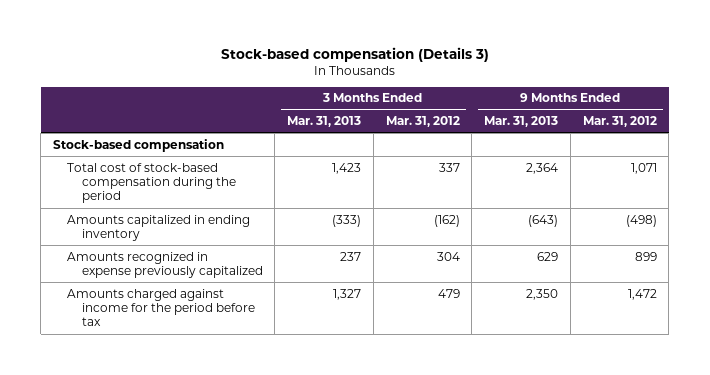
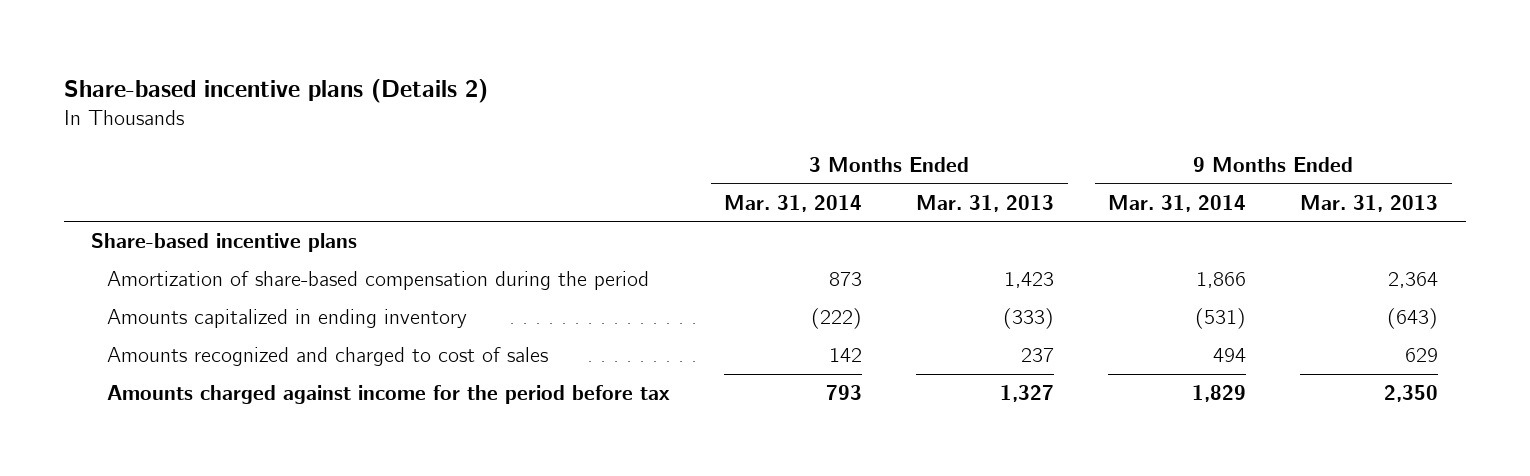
- Stock-based compensation (Details 3)
+ Share-based incentive plans (Details 2)
- | 3 Months Ended Mar. 31, 2013 | 3 Months Ended Mar. 31, 2012 | 9 Months Ended Mar. 31, 2013 | 9 Months Ended Mar. 31, 2012
+ | 3 Months Ended Mar. 31, 2014 | 3 Months Ended Mar. 31, 2013 | 9 Months Ended Mar. 31, 2014 | 9 Months Ended Mar. 31, 2013
- Stock-based compensation
- Total cost of stock-based compensation during the period | 1,423 | 337 | 2,364 | 1,071
+ Share-based incentive plans
+ Amortization of share-based compensation during the period | 873 | 1,423 | 1,866 | 2,364
- Amounts recognized in expense previously capitalized | 237 | 304 | 629 | 899
+ Amounts recognized and charged to cost of sales | 142 | 237 | 494 | 629

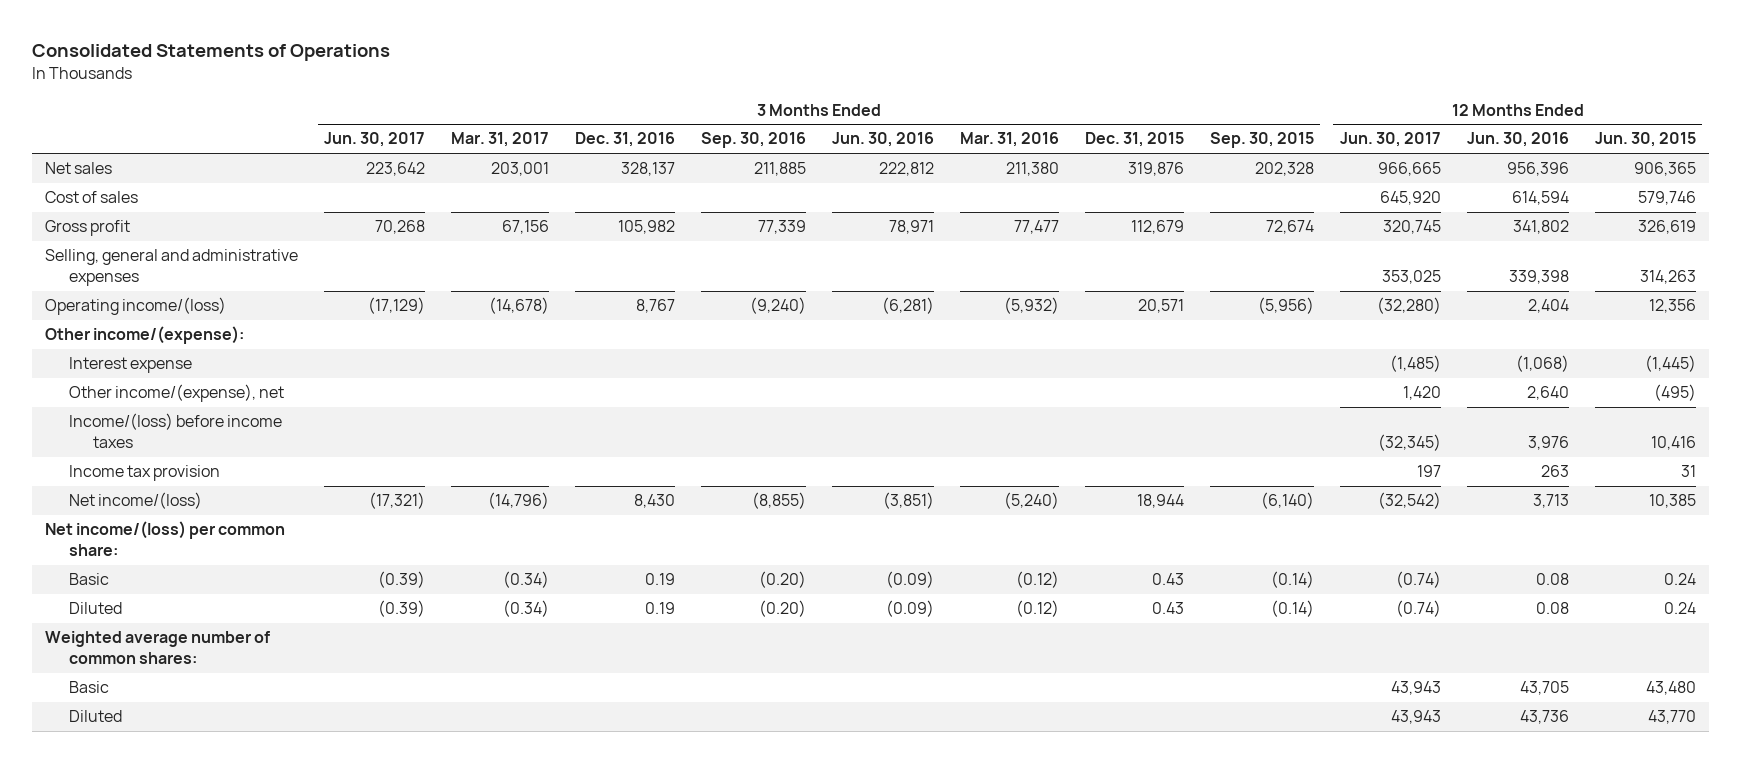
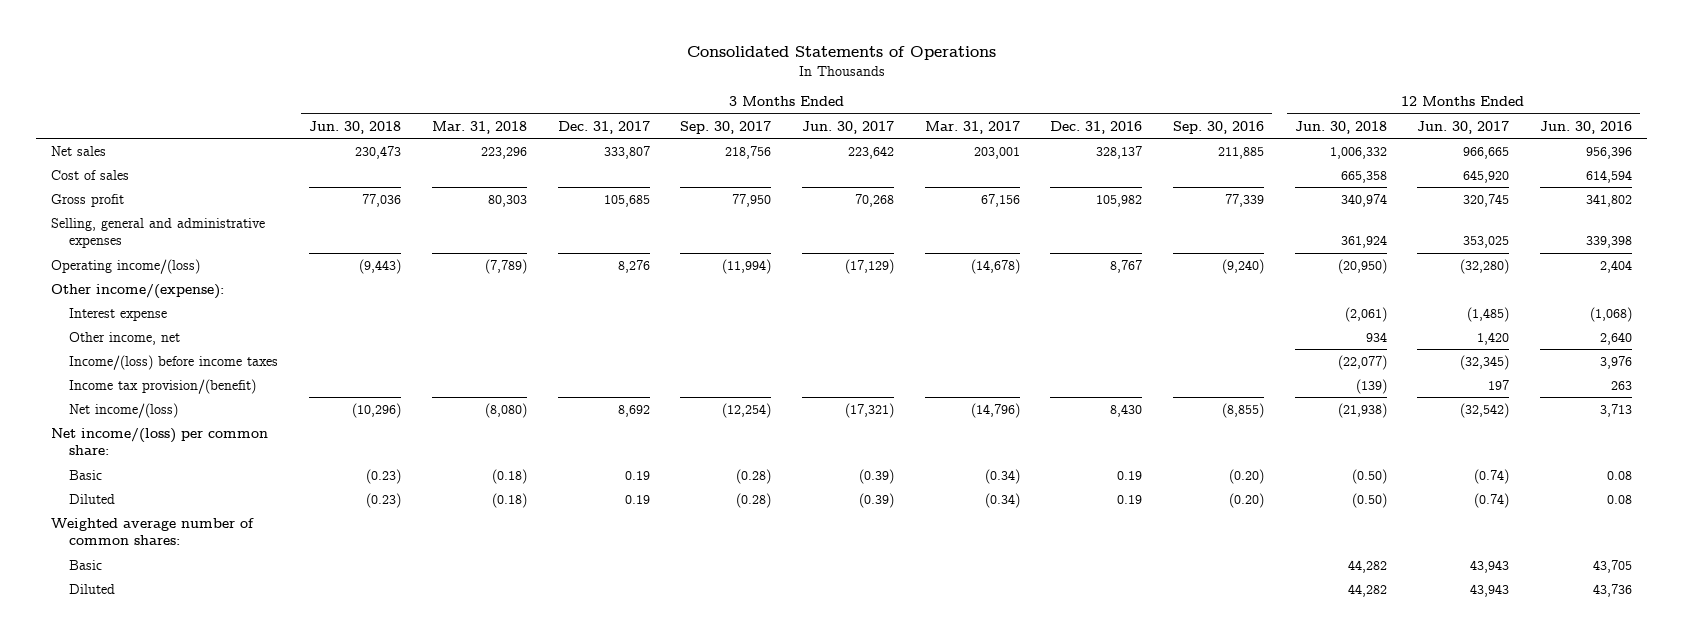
- | 3 Months Ended Jun. 30, 2017 | 3 Months Ended Mar. 31, 2017 | 3 Months Ended Dec. 31, 2016 | 3 Months Ended Sep. 30, 2016 | 3 Months Ended Jun. 30, 2016 | 3 Months Ended Mar. 31, 2016 | 3 Months Ended Dec. 31, 2015 | 3 Months Ended Sep. 30, 2015 | 12 Months Ended Jun. 30, 2017 | 12 Months Ended Jun. 30, 2016 | 12 Months Ended Jun. 30, 2015
+ | 3 Months Ended Jun. 30, 2018 | 3 Months Ended Mar. 31, 2018 | 3 Months Ended Dec. 31, 2017 | 3 Months Ended Sep. 30, 2017 | 3 Months Ended Jun. 30, 2017 | 3 Months Ended Mar. 31, 2017 | 3 Months Ended Dec. 31, 2016 | 3 Months Ended Sep. 30, 2016 | 12 Months Ended Jun. 30, 2018 | 12 Months Ended Jun. 30, 2017 | 12 Months Ended Jun. 30, 2016
- Other income/(expense), net | | | | | | | | | 1,420 | 2,640 | (495)
+ Other income, net | | | | | | | | | 934 | 1,420 | 2,640
- Income tax provision | | | | | | | | | 197 | 263 | 31
+ Income tax provision/(benefit) | | | | | | | | | (139) | 197 | 263

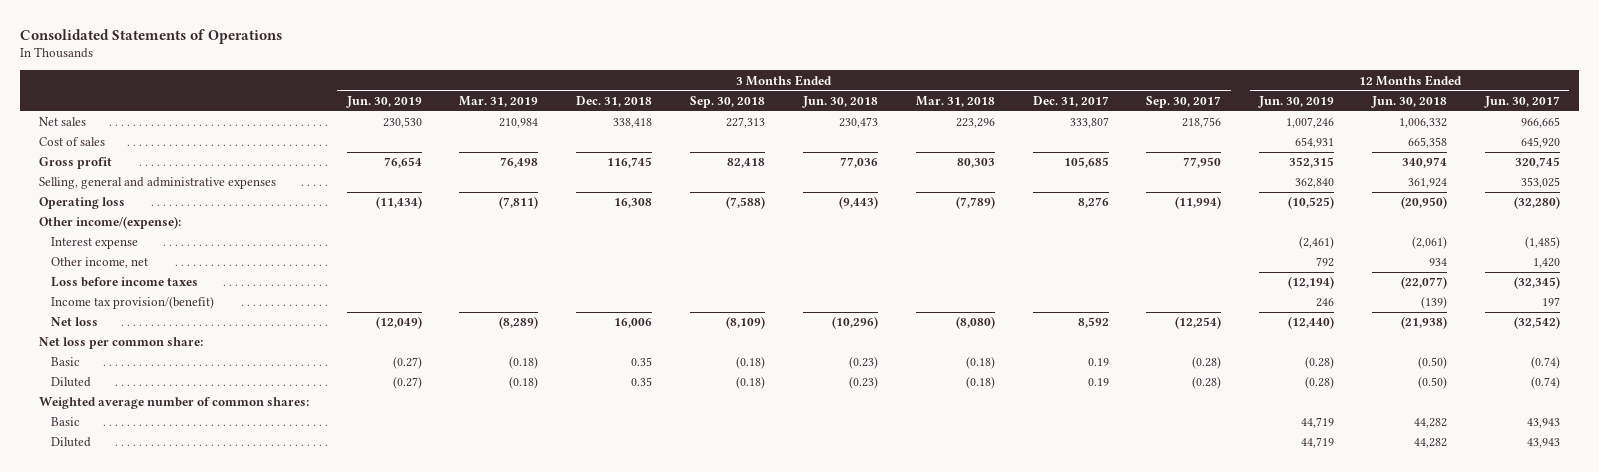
- | 3 Months Ended Jun. 30, 2018 | 3 Months Ended Mar. 31, 2018 | 3 Months Ended Dec. 31, 2017 | 3 Months Ended Sep. 30, 2017 | 3 Months Ended Jun. 30, 2017 | 3 Months Ended Mar. 31, 2017 | 3 Months Ended Dec. 31, 2016 | 3 Months Ended Sep. 30, 2016 | 12 Months Ended Jun. 30, 2018 | 12 Months Ended Jun. 30, 2017 | 12 Months Ended Jun. 30, 2016
+ | 3 Months Ended Jun. 30, 2019 | 3 Months Ended Mar. 31, 2019 | 3 Months Ended Dec. 31, 2018 | 3 Months Ended Sep. 30, 2018 | 3 Months Ended Jun. 30, 2018 | 3 Months Ended Mar. 31, 2018 | 3 Months Ended Dec. 31, 2017 | 3 Months Ended Sep. 30, 2017 | 12 Months Ended Jun. 30, 2019 | 12 Months Ended Jun. 30, 2018 | 12 Months Ended Jun. 30, 2017
- Operating income/(loss) | (9,443) | (7,789) | 8,276 | (11,994) | (17,129) | (14,678) | 8,767 | (9,240) | (20,950) | (32,280) | 2,404
+ Operating loss | (11,434) | (7,811) | 16,308 | (7,588) | (9,443) | (7,789) | 8,276 | (11,994) | (10,525) | (20,950) | (32,280)
- Income/(loss) before income taxes | | | | | | | | | (22,077) | (32,345) | 3,976
+ Loss before income taxes | | | | | | | | | (12,194) | (22,077) | (32,345)
- Net income/(loss) | (10,296) | (8,080) | 8,692 | (12,254) | (17,321) | (14,796) | 8,430 | (8,855) | (21,938) | (32,542) | 3,713
- Net income/(loss) per common share:
+ Net loss | (12,049) | (8,289) | 16,006 | (8,109) | (10,296) | (8,080) | 8,592 | (12,254) | (12,440) | (21,938) | (32,542)
+ Net loss per common share:

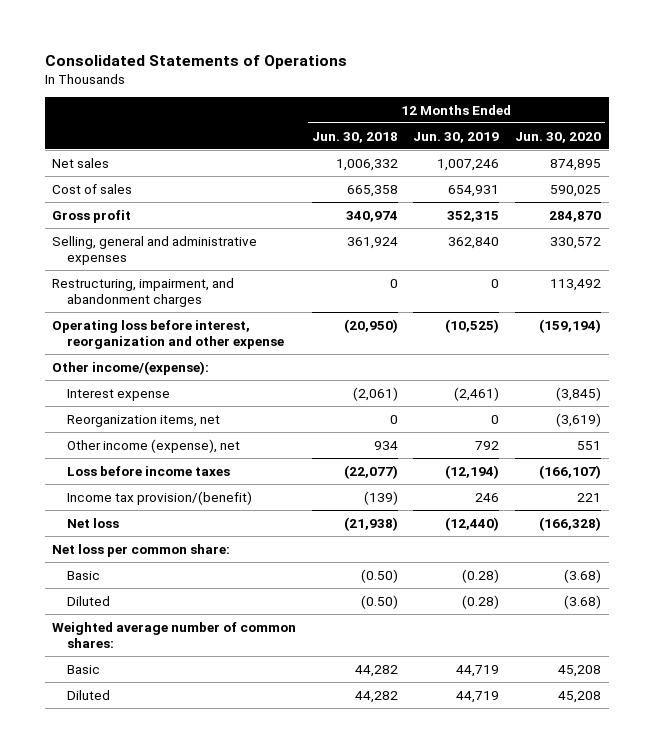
- | 3 Months Ended Jun. 30, 2019 | 3 Months Ended Mar. 31, 2019 | 3 Months Ended Dec. 31, 2018 | 3 Months Ended Sep. 30, 2018 | 3 Months Ended Jun. 30, 2018 | 3 Months Ended Mar. 31, 2018 | 3 Months Ended Dec. 31, 2017 | 3 Months Ended Sep. 30, 2017 | 12 Months Ended Jun. 30, 2019 | 12 Months Ended Jun. 30, 2018 | 12 Months Ended Jun. 30, 2017
+ | 12 Months Ended Jun. 30, 2018 | 12 Months Ended Jun. 30, 2019 | 12 Months Ended Jun. 30, 2020
- Operating loss | (11,434) | (7,811) | 16,308 | (7,588) | (9,443) | (7,789) | 8,276 | (11,994) | (10,525) | (20,950) | (32,280)
+ Restructuring, impairment, and abandonment charges | 0 | 0 | 113,492
+ Operating loss before interest, reorganization and other expense | (20,950) | (10,525) | (159,194)
- Other income, net | | | | | | | | | 792 | 934 | 1,420
+ Reorganization items, net | 0 | 0 | (3,619)
+ Other income (expense), net | 934 | 792 | 551

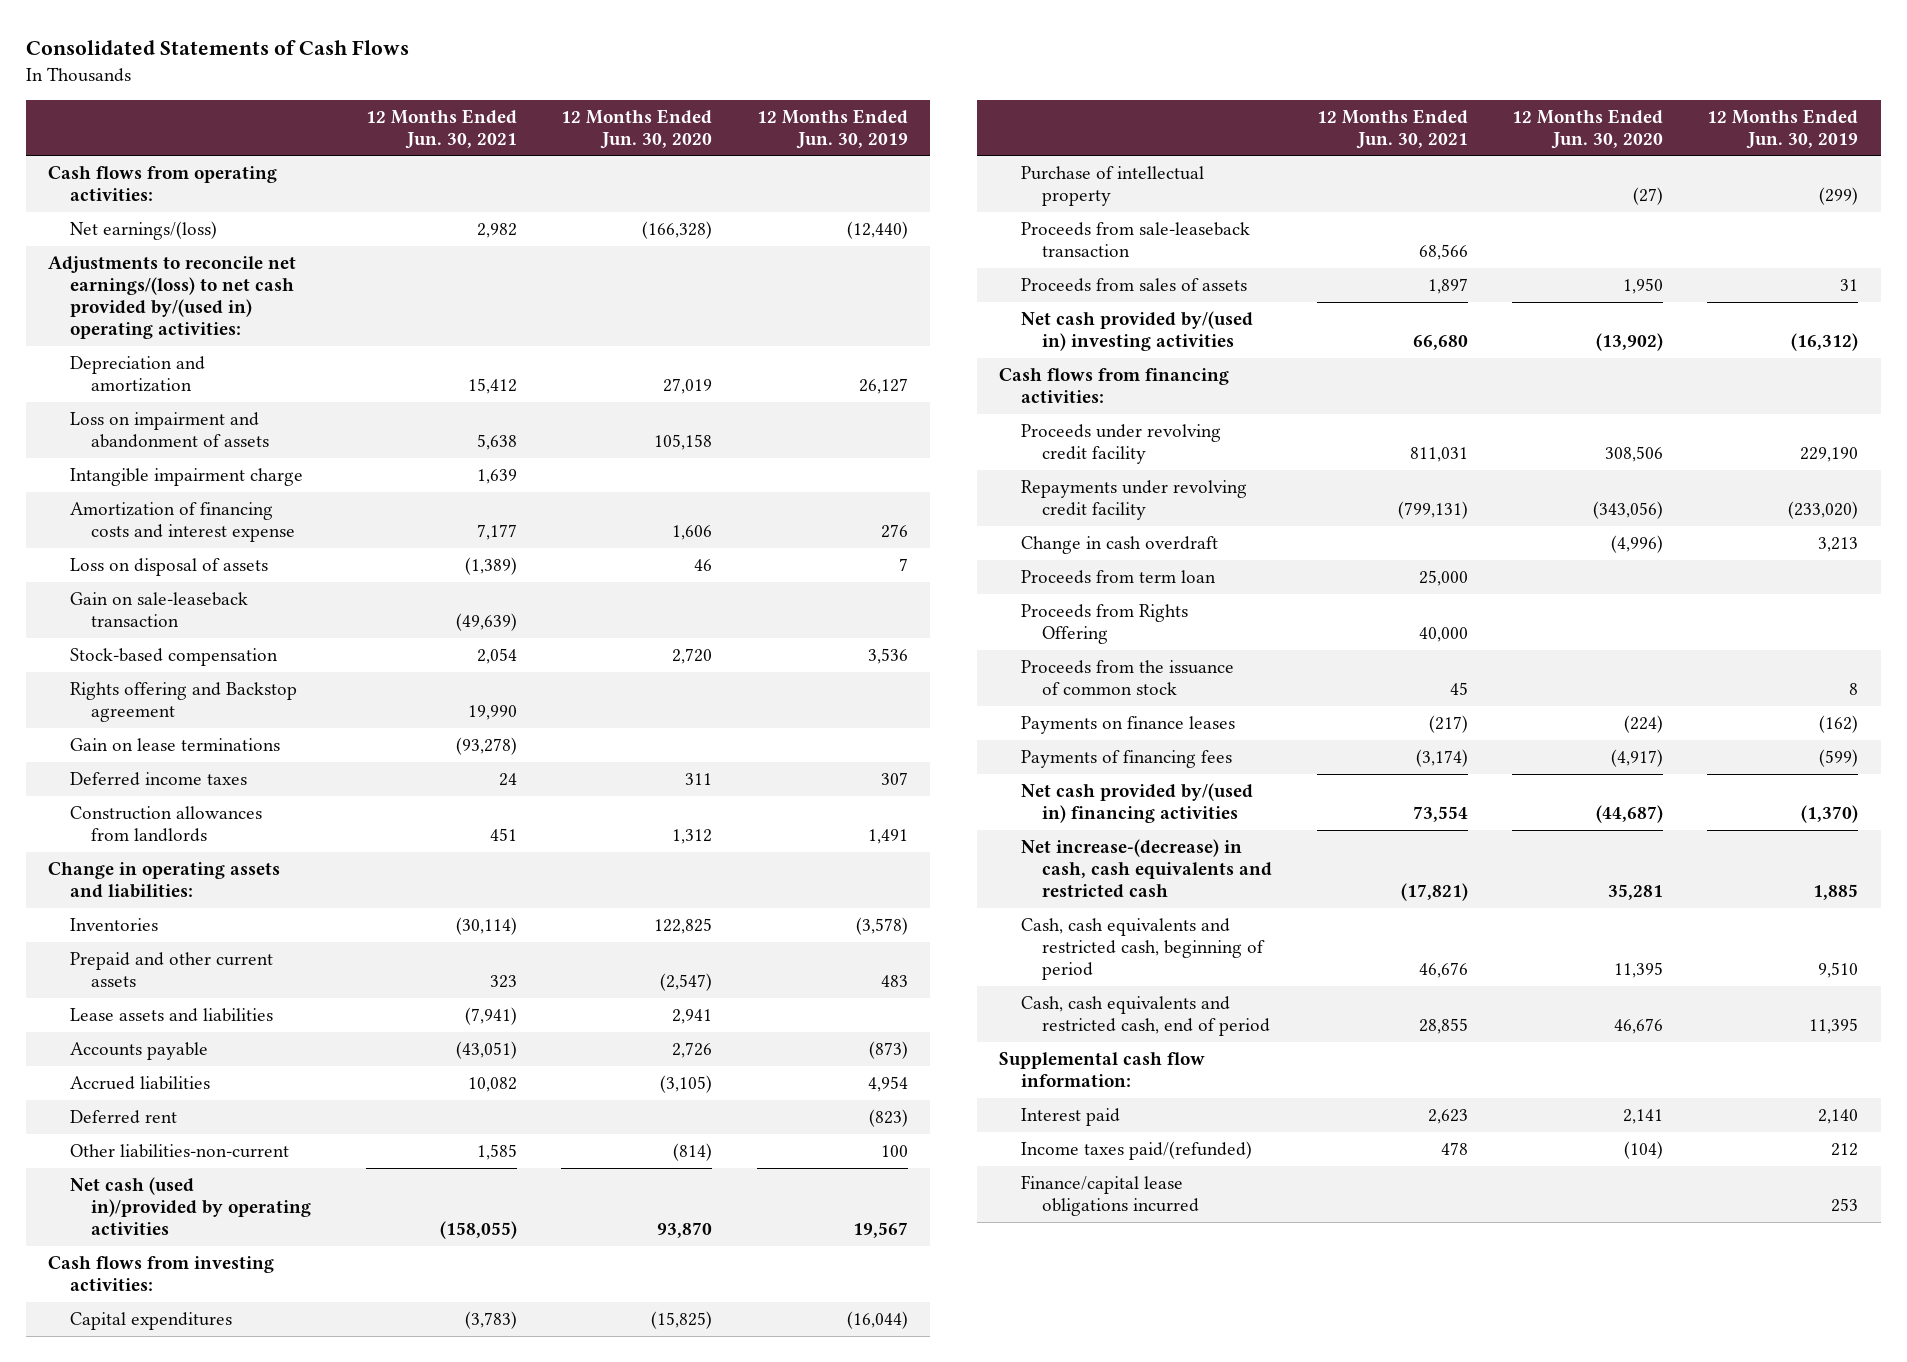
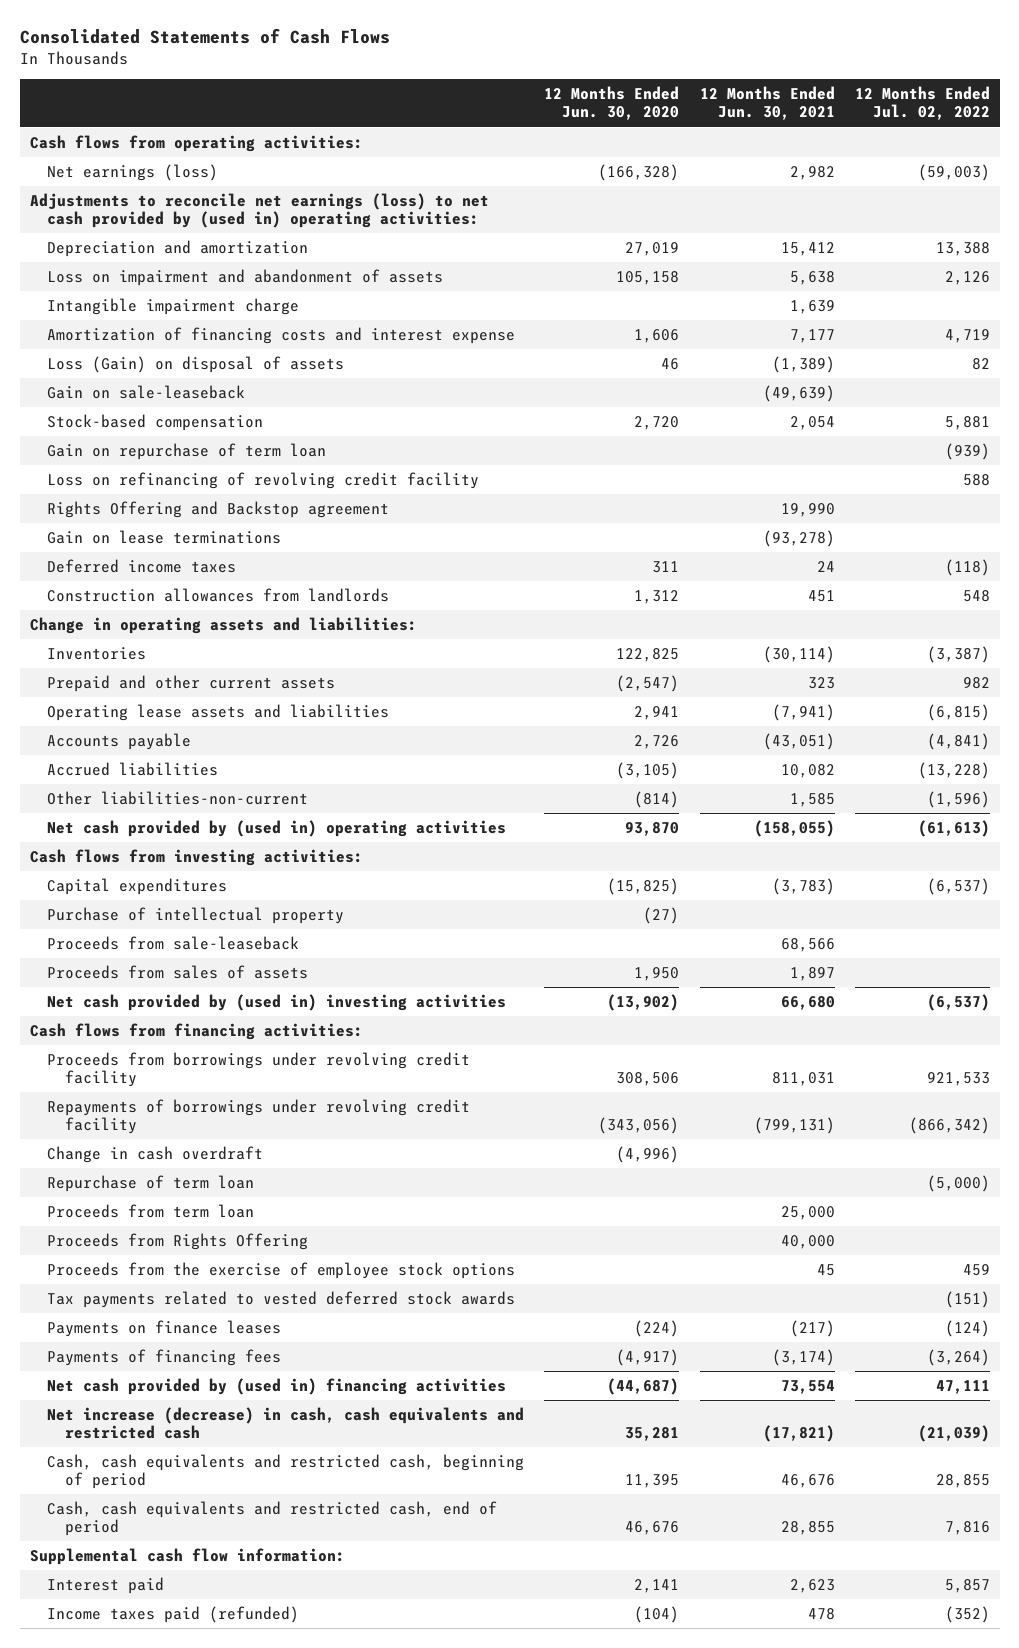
- | 12 Months Ended Jun. 30, 2021 | 12 Months Ended Jun. 30, 2020 | 12 Months Ended Jun. 30, 2019
+ | 12 Months Ended Jun. 30, 2020 | 12 Months Ended Jun. 30, 2021 | 12 Months Ended Jul. 02, 2022
- Net earnings/(loss) | 2,982 | (166,328) | (12,440)
- Adjustments to reconcile net earnings/(loss) to net cash provided by/(used in) operating activities:
+ Net earnings (loss) | (166,328) | 2,982 | (59,003)
+ Adjustments to reconcile net earnings (loss) to net cash provided by (used in) operating activities:
- Loss on disposal of assets | (1,389) | 46 | 7
- Gain on sale-leaseback transaction | (49,639) | |
+ Loss (Gain) on disposal of assets | 46 | (1,389) | 82
+ Gain on sale-leaseback | | (49,639) |
- Rights offering and Backstop agreement | 19,990 | |
+ Gain on repurchase of term loan | | | (939)
+ Loss on refinancing of revolving credit facility | | | 588
+ Rights Offering and Backstop agreement | | 19,990 |
- Lease assets and liabilities | (7,941) | 2,941 |
+ Operating lease assets and liabilities | 2,941 | (7,941) | (6,815)
- Deferred rent | | | (823)
- Net cash (used in)/provided by operating activities | (158,055) | 93,870 | 19,567
+ Net cash provided by (used in) operating activities | 93,870 | (158,055) | (61,613)
- Proceeds from sale-leaseback transaction | 68,566 | |
+ Proceeds from sale-leaseback | | 68,566 |
- Net cash provided by/(used in) investing activities | 66,680 | (13,902) | (16,312)
+ Net cash provided by (used in) investing activities | (13,902) | 66,680 | (6,537)
- Proceeds under revolving credit facility | 811,031 | 308,506 | 229,190
- Repayments under revolving credit facility | (799,131) | (343,056) | (233,020)
+ Proceeds from borrowings under revolving credit facility | 308,506 | 811,031 | 921,533
+ Repayments of borrowings under revolving credit facility | (343,056) | (799,131) | (866,342)
+ Repurchase of term loan | | | (5,000)
- Proceeds from the issuance of common stock | 45 | | 8
+ Proceeds from the exercise of employee stock options | | 45 | 459
+ Tax payments related to vested deferred stock awards | | | (151)
- Net cash provided by/(used in) financing activities | 73,554 | (44,687) | (1,370)
- Net increase-(decrease) in cash, cash equivalents and restricted cash | (17,821) | 35,281 | 1,885
+ Net cash provided by (used in) financing activities | (44,687) | 73,554 | 47,111
+ Net increase (decrease) in cash, cash equivalents and restricted cash | 35,281 | (17,821) | (21,039)
- Income taxes paid/(refunded) | 478 | (104) | 212
- Finance/capital lease obligations incurred | | | 253
+ Income taxes paid (refunded) | (104) | 478 | (352)

